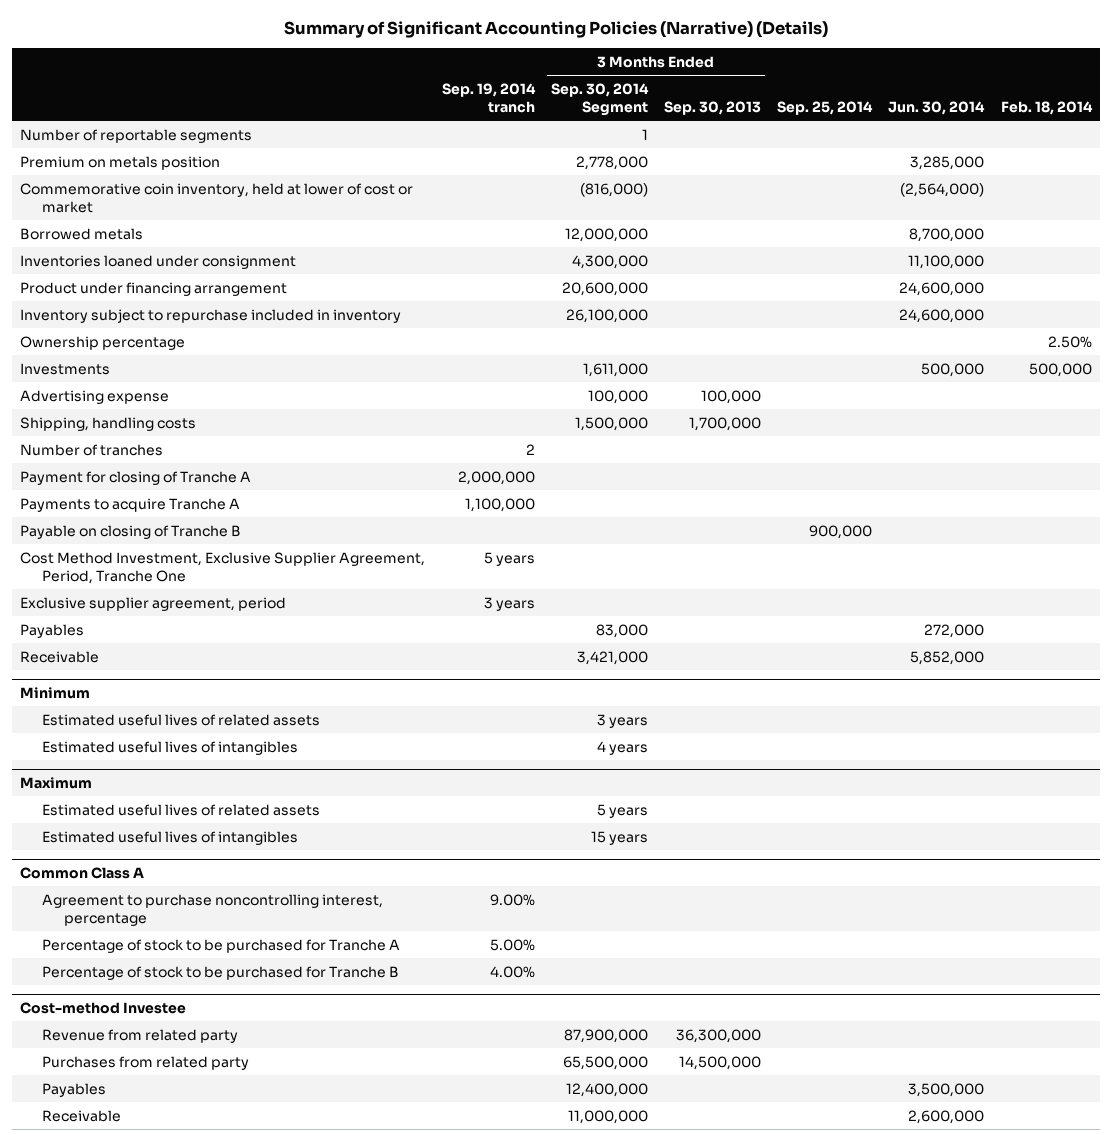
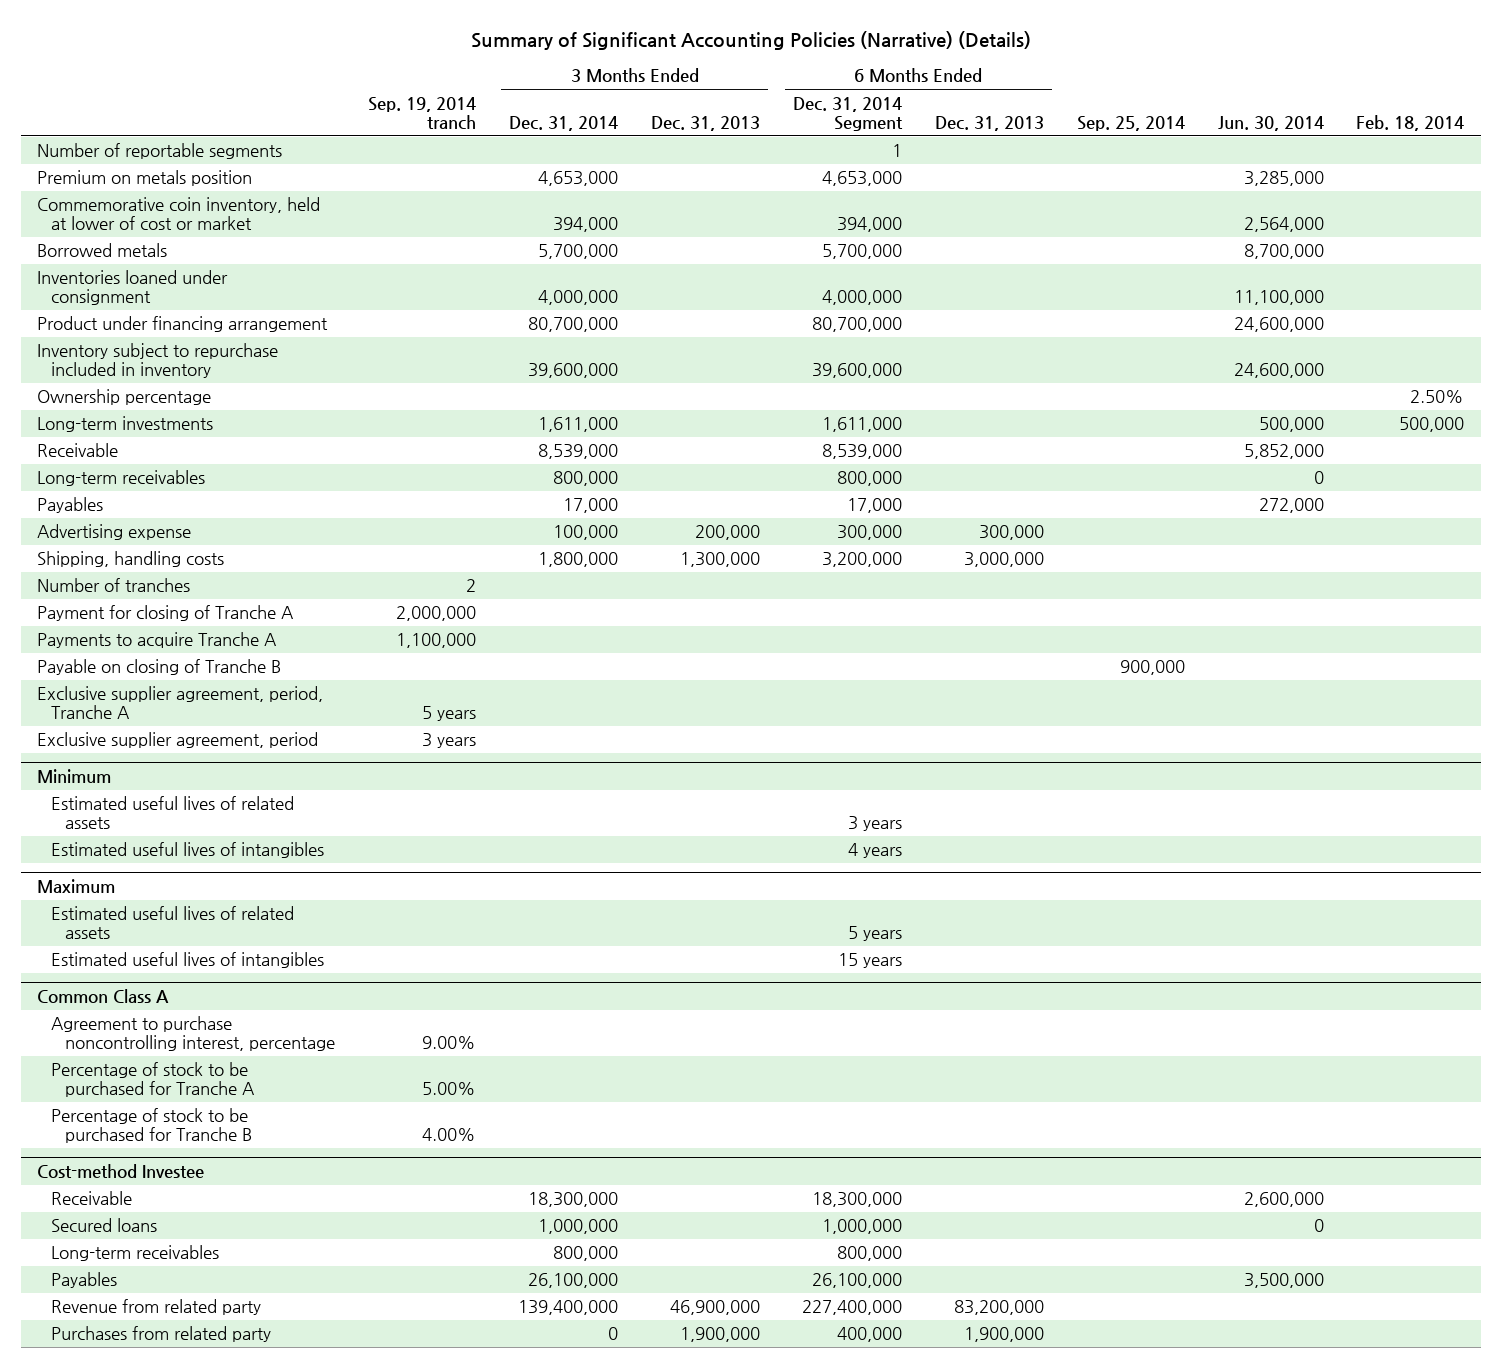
- | Sep. 19, 2014 tranch | 3 Months Ended Sep. 30, 2014 Segment | 3 Months Ended Sep. 30, 2013 | Sep. 25, 2014 | Jun. 30, 2014 | Feb. 18, 2014
+ | Sep. 19, 2014 tranch | 3 Months Ended Dec. 31, 2014 | 3 Months Ended Dec. 31, 2013 | 6 Months Ended Dec. 31, 2014 Segment | 6 Months Ended Dec. 31, 2013 | Sep. 25, 2014 | Jun. 30, 2014 | Feb. 18, 2014
- Commemorative coin inventory, held at lower of cost or market | | (816,000) | | | (2,564,000) |
+ Commemorative coin inventory, held at lower of cost or market | | 394,000 | | 394,000 | | | 2,564,000 |
- Investments | | 1,611,000 | | | 500,000 | 500,000
+ Long-term investments | | 1,611,000 | | 1,611,000 | | | 500,000 | 500,000
moved up: Receivable | | 8,539,000 | | 8,539,000 | | | 5,852,000 |
+ Long-term receivables | | 800,000 | | 800,000 | | | 0 |
moved up: Payables | | 17,000 | | 17,000 | | | 272,000 |
- Cost Method Investment, Exclusive Supplier Agreement, Period, Tranche One | 5 years | | | | |
+ Exclusive supplier agreement, period, Tranche A | 5 years | | | | | | |
@ Cost-method Investee
moved up: Receivable | | 18,300,000 | | 18,300,000 | | | 2,600,000 |
+ Secured loans | | 1,000,000 | | 1,000,000 | | | 0 |
+ Long-term receivables | | 800,000 | | 800,000 | | | |
moved up: Payables | | 26,100,000 | | 26,100,000 | | | 3,500,000 |

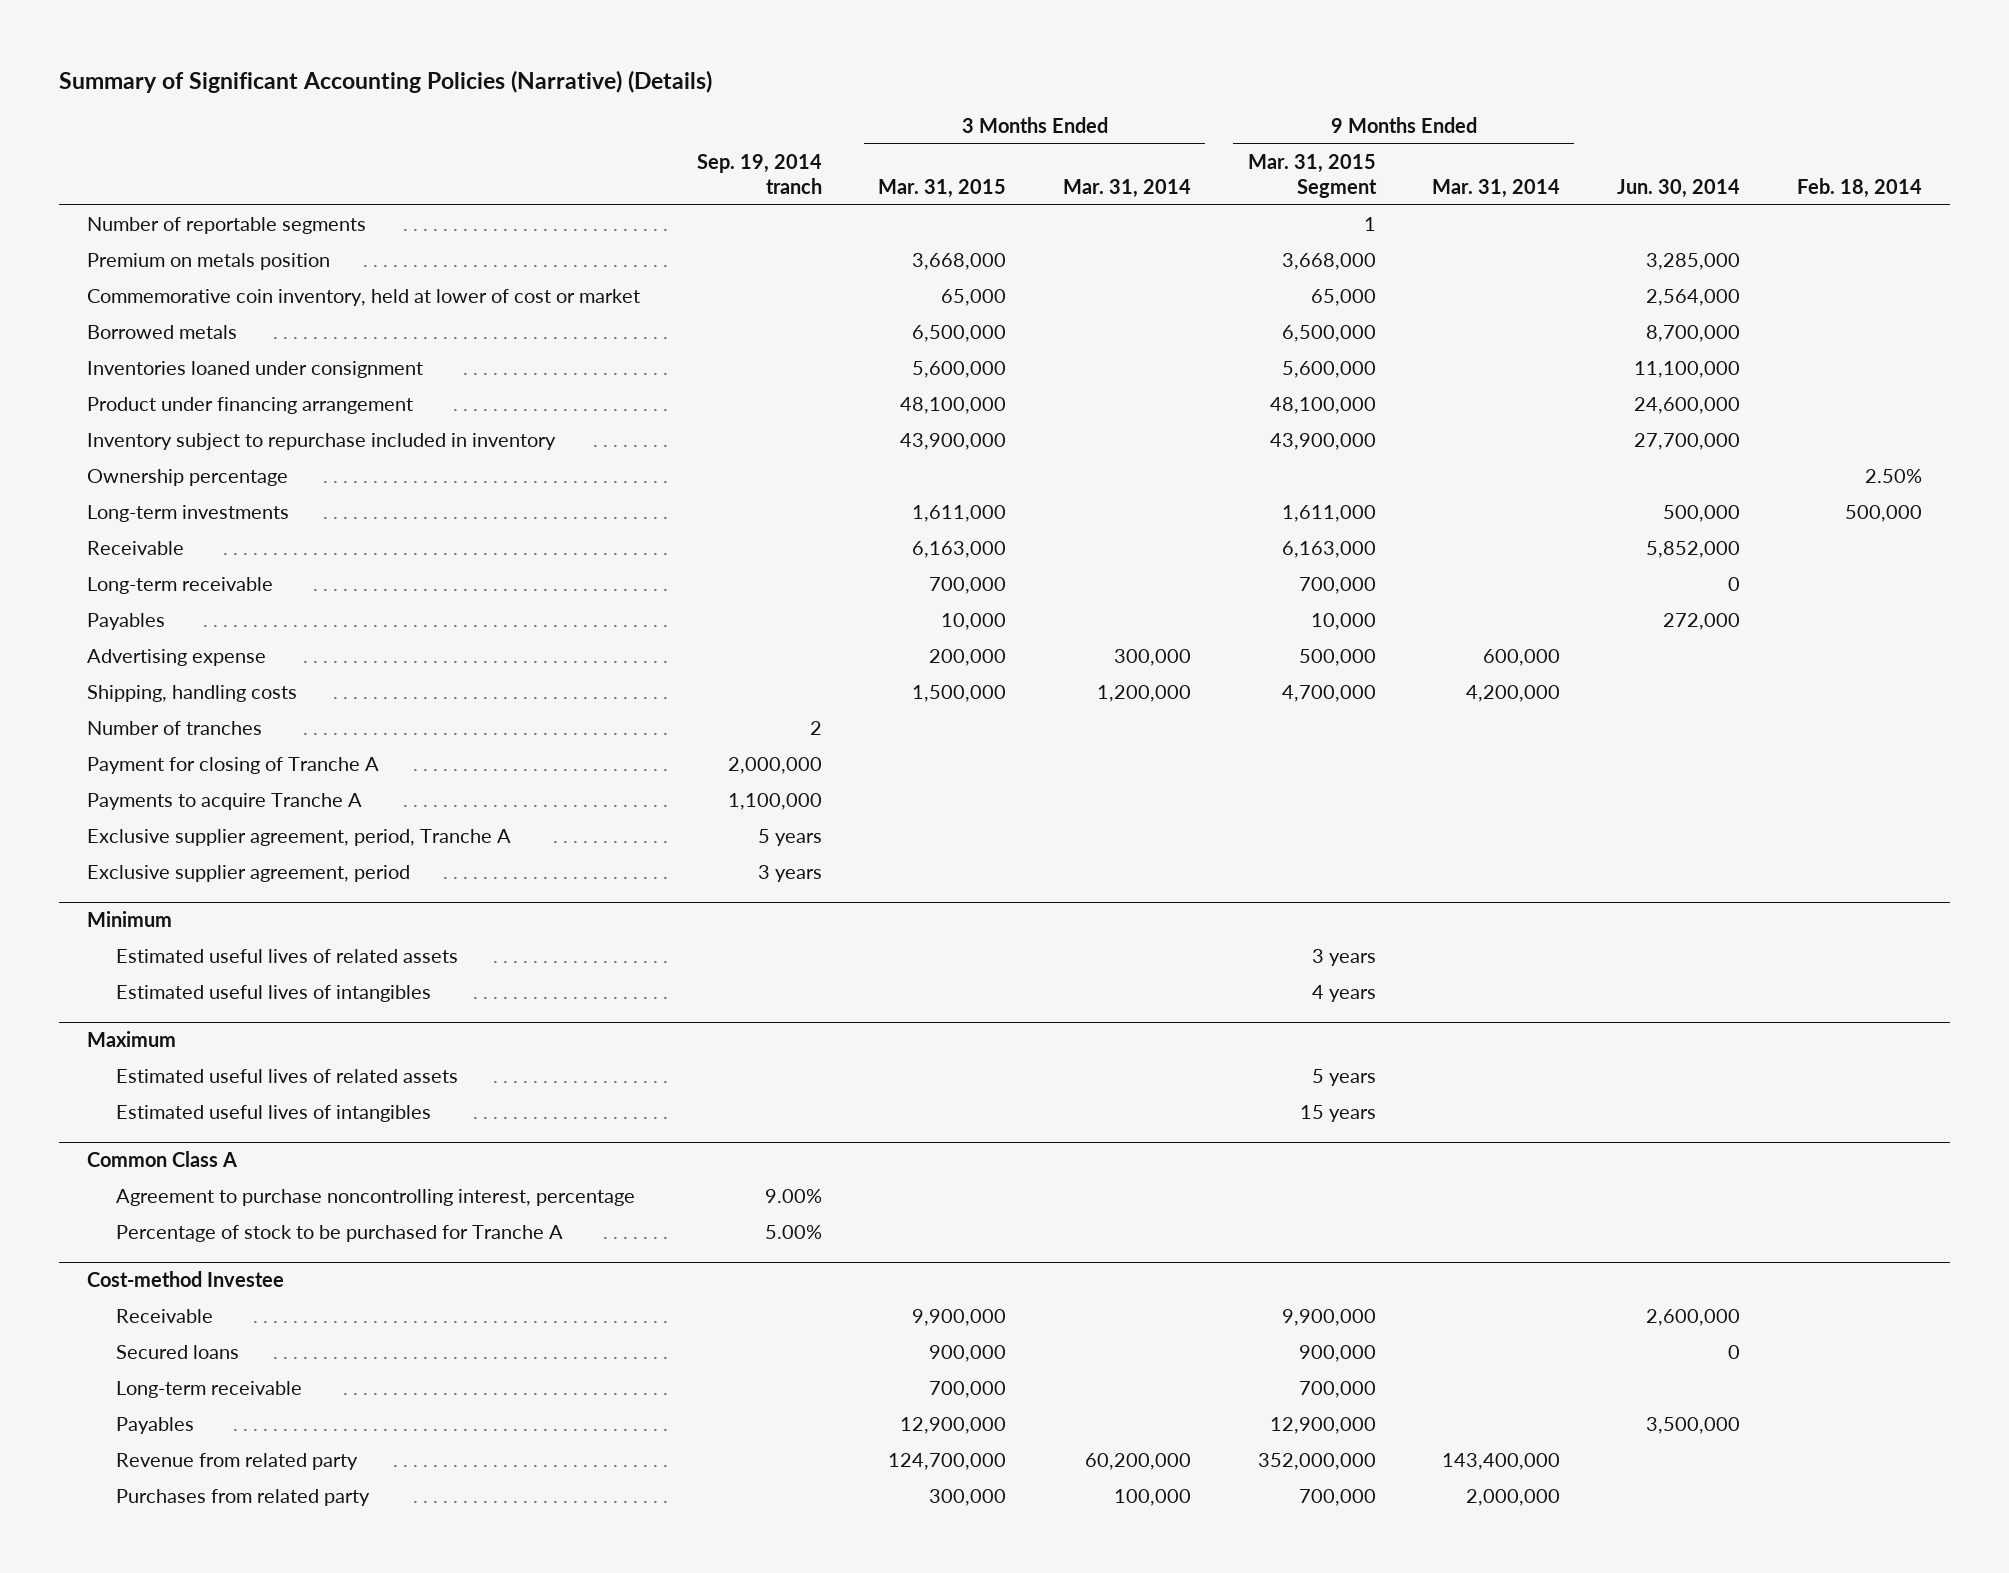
- | Sep. 19, 2014 tranch | 3 Months Ended Dec. 31, 2014 | 3 Months Ended Dec. 31, 2013 | 6 Months Ended Dec. 31, 2014 Segment | 6 Months Ended Dec. 31, 2013 | Sep. 25, 2014 | Jun. 30, 2014 | Feb. 18, 2014
+ | Sep. 19, 2014 tranch | 3 Months Ended Mar. 31, 2015 | 3 Months Ended Mar. 31, 2014 | 9 Months Ended Mar. 31, 2015 Segment | 9 Months Ended Mar. 31, 2014 | Jun. 30, 2014 | Feb. 18, 2014
- Inventory subject to repurchase included in inventory | | 39,600,000 | | 39,600,000 | | | 24,600,000 |
+ Inventory subject to repurchase included in inventory | | 43,900,000 | | 43,900,000 | | 27,700,000 |
- Long-term receivables | | 800,000 | | 800,000 | | | 0 |
+ Long-term receivable | | 700,000 | | 700,000 | | 0 |
- Payable on closing of Tranche B | | | | | | 900,000 | |
@ Common Class A
- Percentage of stock to be purchased for Tranche B | 4.00% | | | | | | |
@ Cost-method Investee
- Long-term receivables | | 800,000 | | 800,000 | | | |
+ Long-term receivable | | 700,000 | | 700,000 | | |

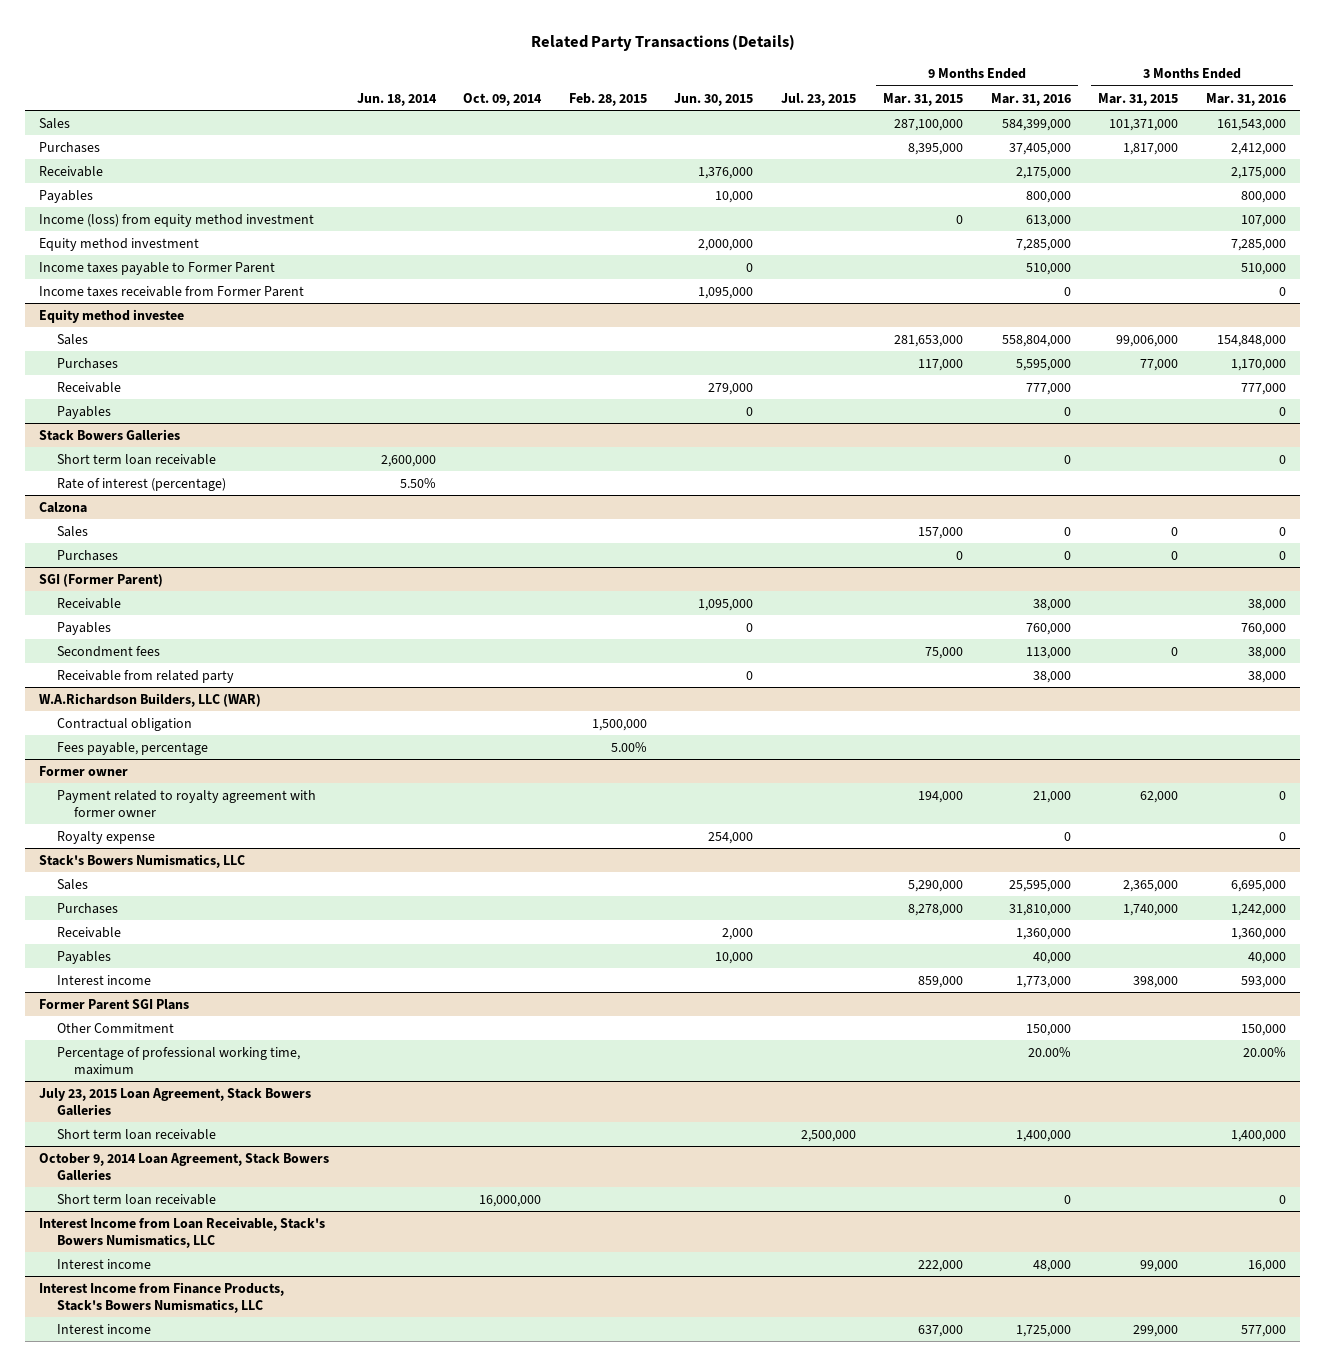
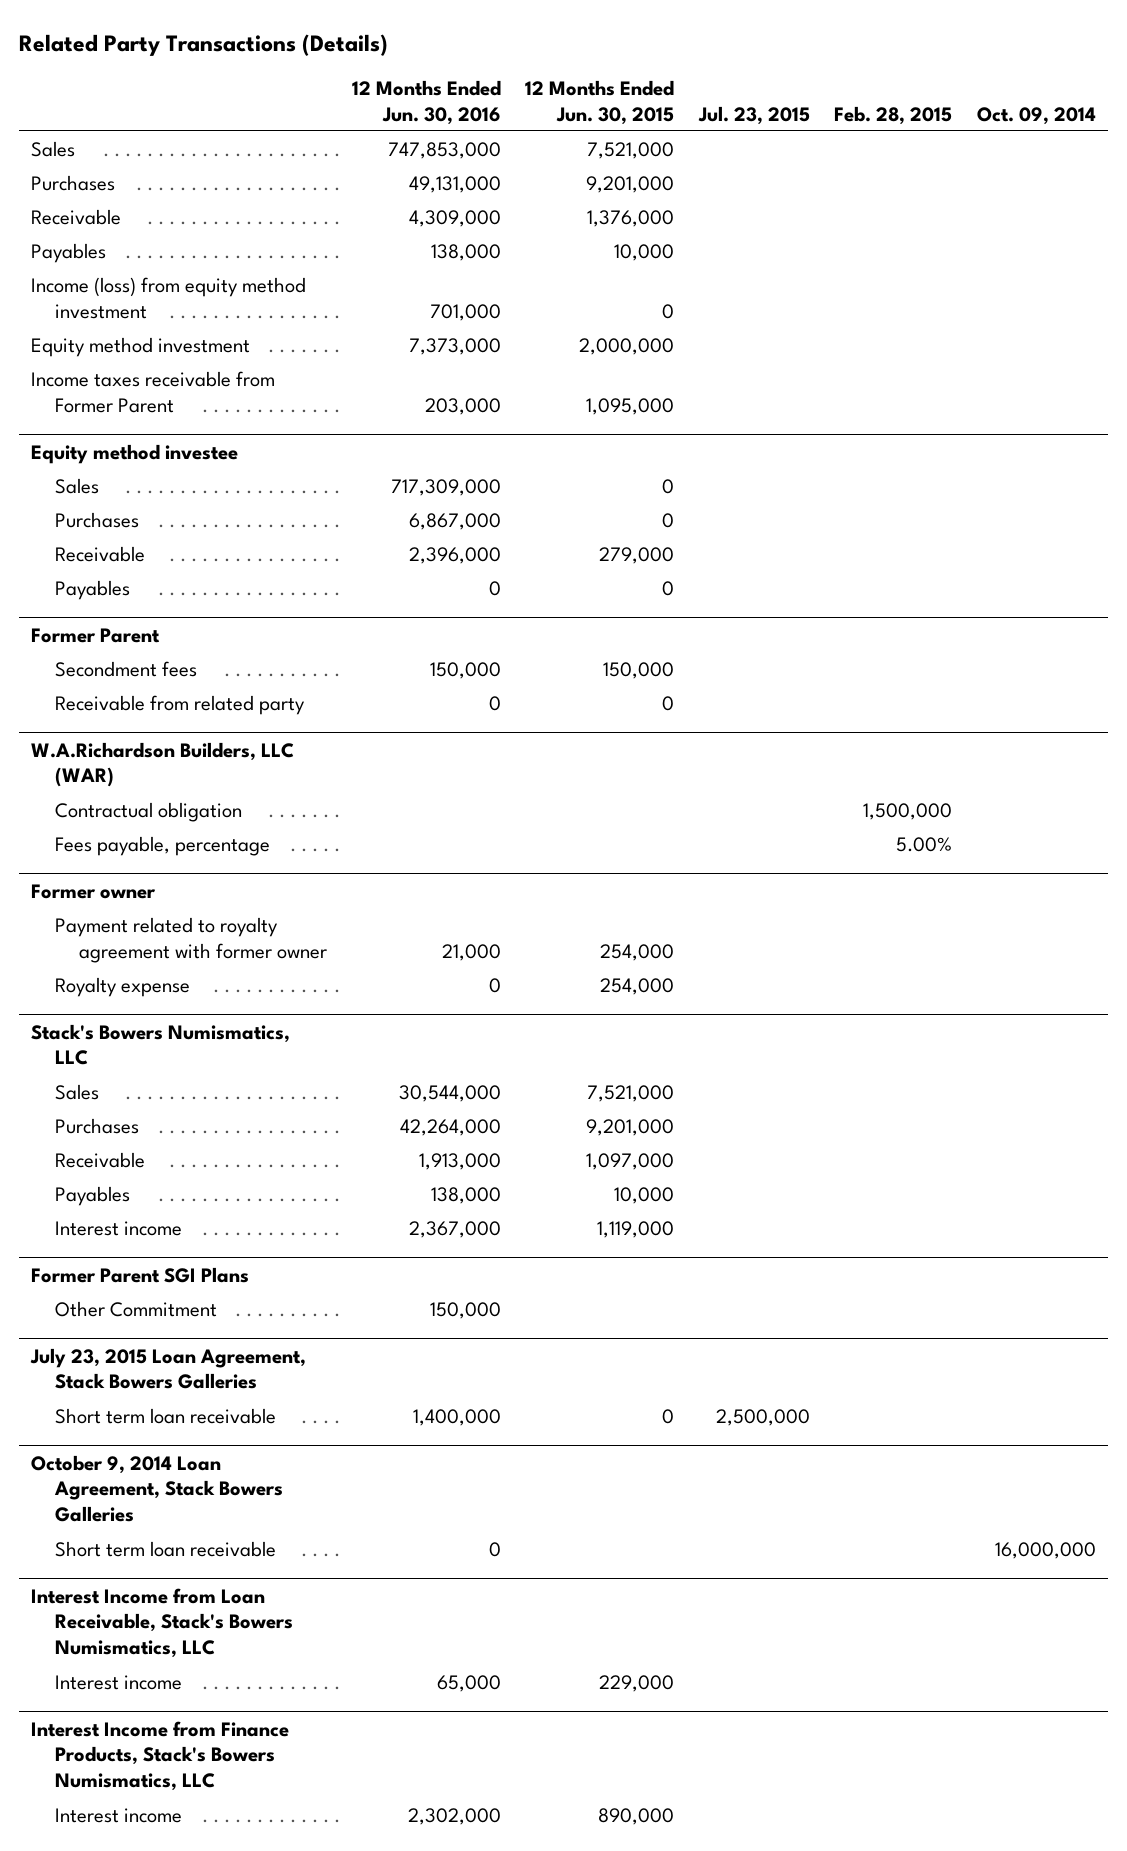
- | Jun. 18, 2014 | Oct. 09, 2014 | Feb. 28, 2015 | Jun. 30, 2015 | Jul. 23, 2015 | 9 Months Ended Mar. 31, 2015 | 9 Months Ended Mar. 31, 2016 | 3 Months Ended Mar. 31, 2015 | 3 Months Ended Mar. 31, 2016
+ | 12 Months Ended Jun. 30, 2016 | 12 Months Ended Jun. 30, 2015 | Jul. 23, 2015 | Feb. 28, 2015 | Oct. 09, 2014
- Income taxes payable to Former Parent | | | | 0 | | | 510,000 | | 510,000
- Stack Bowers Galleries
- Short term loan receivable | 2,600,000 | | | | | | 0 | | 0
- Rate of interest (percentage) | 5.50% | | | | | | | |
- Calzona
- Sales | | | | | | 157,000 | 0 | 0 | 0
- Purchases | | | | | | 0 | 0 | 0 | 0
- SGI (Former Parent)
- Receivable | | | | 1,095,000 | | | 38,000 | | 38,000
- Payables | | | | 0 | | | 760,000 | | 760,000
+ Former Parent
@ Former Parent SGI Plans
- Percentage of professional working time, maximum | | | | | | | 20.00% | | 20.00%

